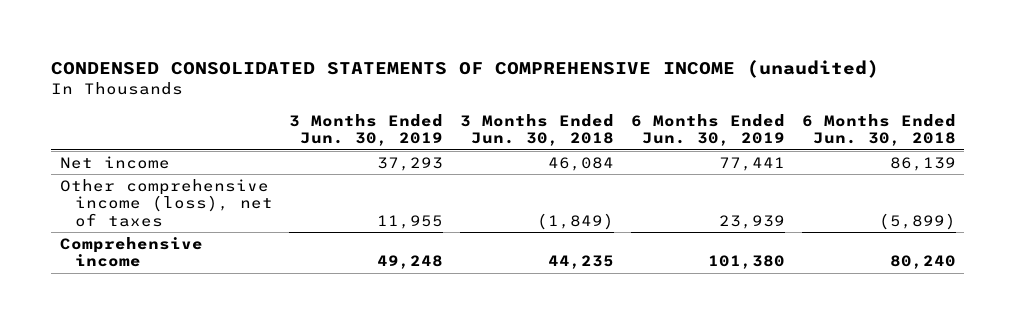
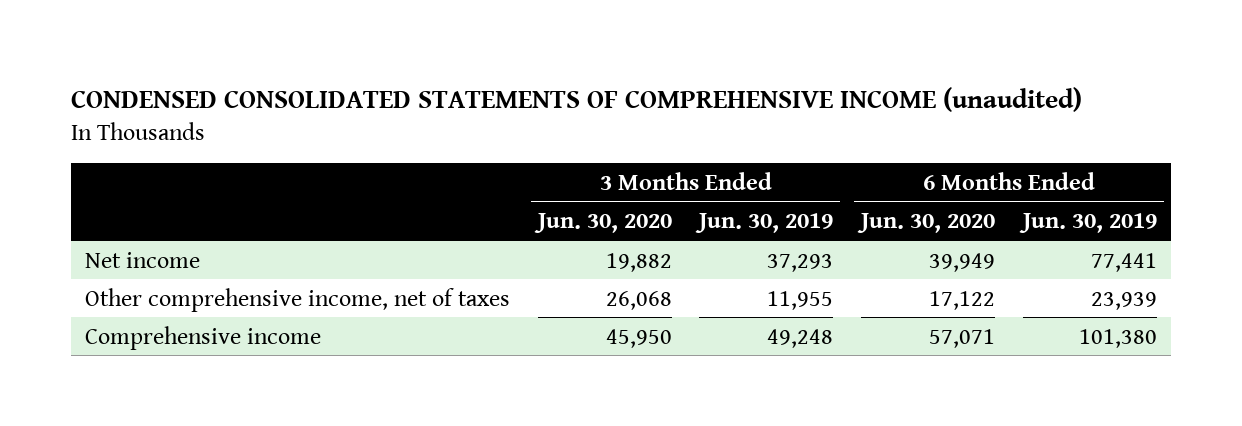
- | 3 Months Ended Jun. 30, 2019 | 3 Months Ended Jun. 30, 2018 | 6 Months Ended Jun. 30, 2019 | 6 Months Ended Jun. 30, 2018
+ | 3 Months Ended Jun. 30, 2020 | 3 Months Ended Jun. 30, 2019 | 6 Months Ended Jun. 30, 2020 | 6 Months Ended Jun. 30, 2019
- Other comprehensive income (loss), net of taxes | 11,955 | (1,849) | 23,939 | (5,899)
+ Other comprehensive income, net of taxes | 26,068 | 11,955 | 17,122 | 23,939

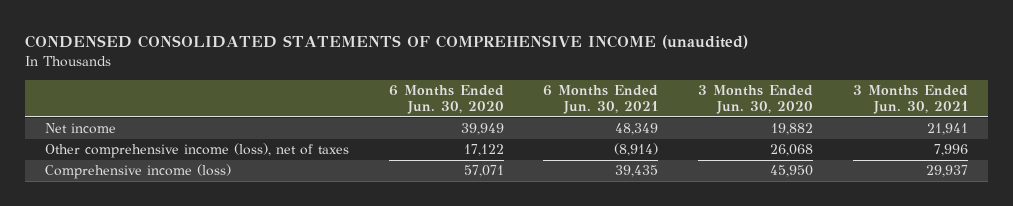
- | 3 Months Ended Jun. 30, 2020 | 3 Months Ended Jun. 30, 2019 | 6 Months Ended Jun. 30, 2020 | 6 Months Ended Jun. 30, 2019
+ | 6 Months Ended Jun. 30, 2020 | 6 Months Ended Jun. 30, 2021 | 3 Months Ended Jun. 30, 2020 | 3 Months Ended Jun. 30, 2021
- Other comprehensive income, net of taxes | 26,068 | 11,955 | 17,122 | 23,939
- Comprehensive income | 45,950 | 49,248 | 57,071 | 101,380
+ Other comprehensive income (loss), net of taxes | 17,122 | (8,914) | 26,068 | 7,996
+ Comprehensive income (loss) | 57,071 | 39,435 | 45,950 | 29,937

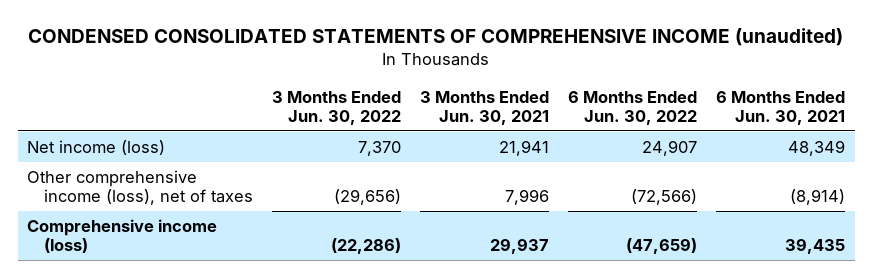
- | 6 Months Ended Jun. 30, 2020 | 6 Months Ended Jun. 30, 2021 | 3 Months Ended Jun. 30, 2020 | 3 Months Ended Jun. 30, 2021
+ | 3 Months Ended Jun. 30, 2022 | 3 Months Ended Jun. 30, 2021 | 6 Months Ended Jun. 30, 2022 | 6 Months Ended Jun. 30, 2021
- Net income | 39,949 | 48,349 | 19,882 | 21,941
+ Net income (loss) | 7,370 | 21,941 | 24,907 | 48,349

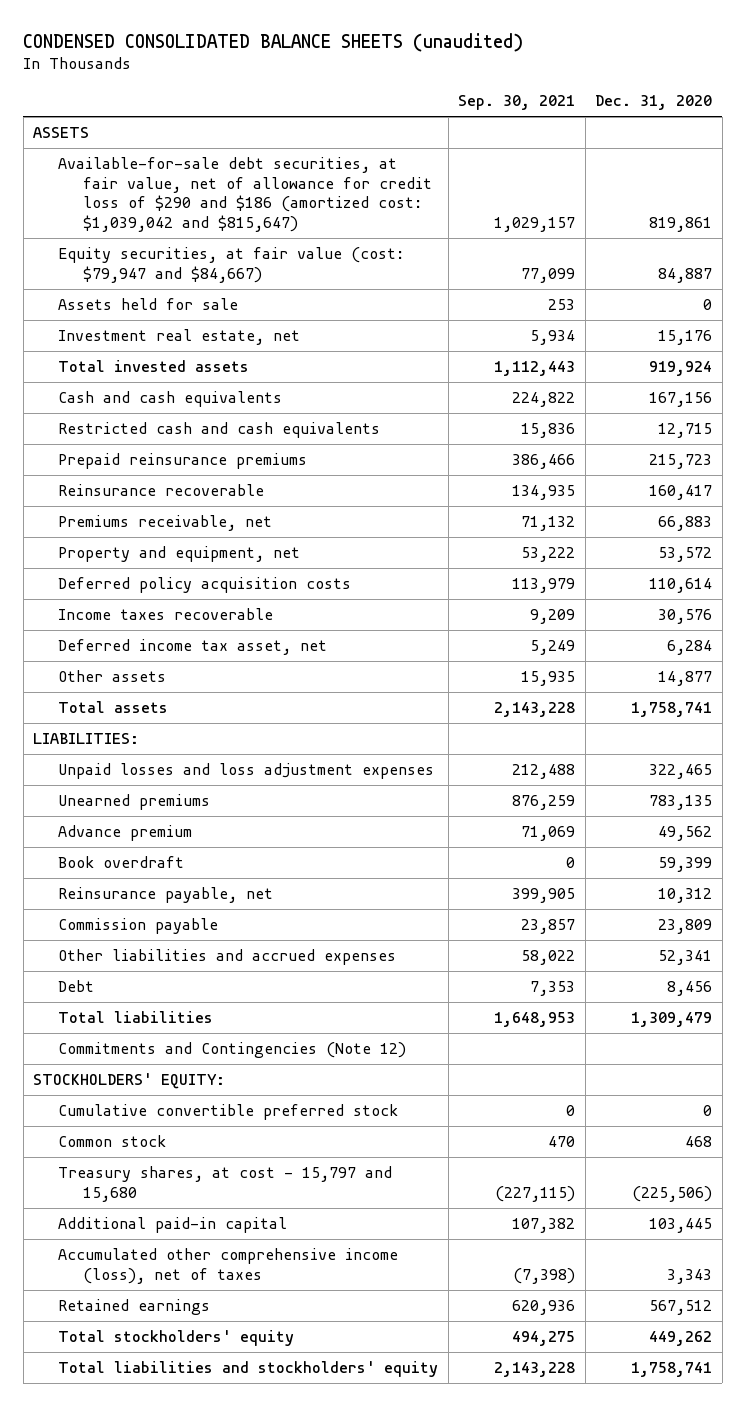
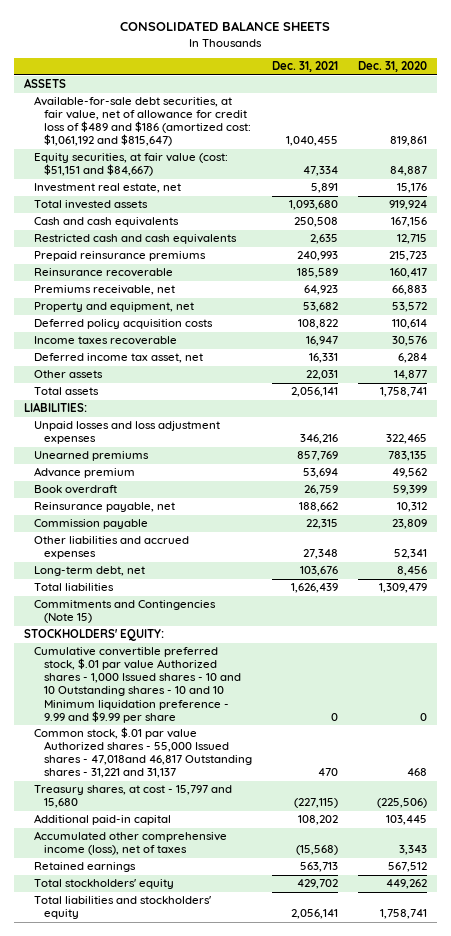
- CONDENSED CONSOLIDATED BALANCE SHEETS (unaudited)
+ CONSOLIDATED BALANCE SHEETS
- | Sep. 30, 2021 | Dec. 31, 2020
+ | Dec. 31, 2021 | Dec. 31, 2020
- Available-for-sale debt securities, at fair value, net of allowance for credit loss of $290 and $186 (amortized cost: $1,039,042 and $815,647) | 1,029,157 | 819,861
- Equity securities, at fair value (cost: $79,947 and $84,667) | 77,099 | 84,887
- Assets held for sale | 253 | 0
+ Available-for-sale debt securities, at fair value, net of allowance for credit loss of $489 and $186 (amortized cost: $1,061,192 and $815,647) | 1,040,455 | 819,861
+ Equity securities, at fair value (cost: $51,151 and $84,667) | 47,334 | 84,887
- Debt | 7,353 | 8,456
+ Long-term debt, net | 103,676 | 8,456
- Commitments and Contingencies (Note 12)
+ Commitments and Contingencies (Note 15)
- Cumulative convertible preferred stock | 0 | 0
- Common stock | 470 | 468
+ Cumulative convertible preferred stock, $.01 par value Authorized shares - 1,000 Issued shares - 10 and 10 Outstanding shares - 10 and 10 Minimum liquidation preference - 9.99 and $9.99 per share | 0 | 0
+ Common stock, $.01 par value Authorized shares - 55,000 Issued shares - 47,018and 46,817 Outstanding shares - 31,221 and 31,137 | 470 | 468

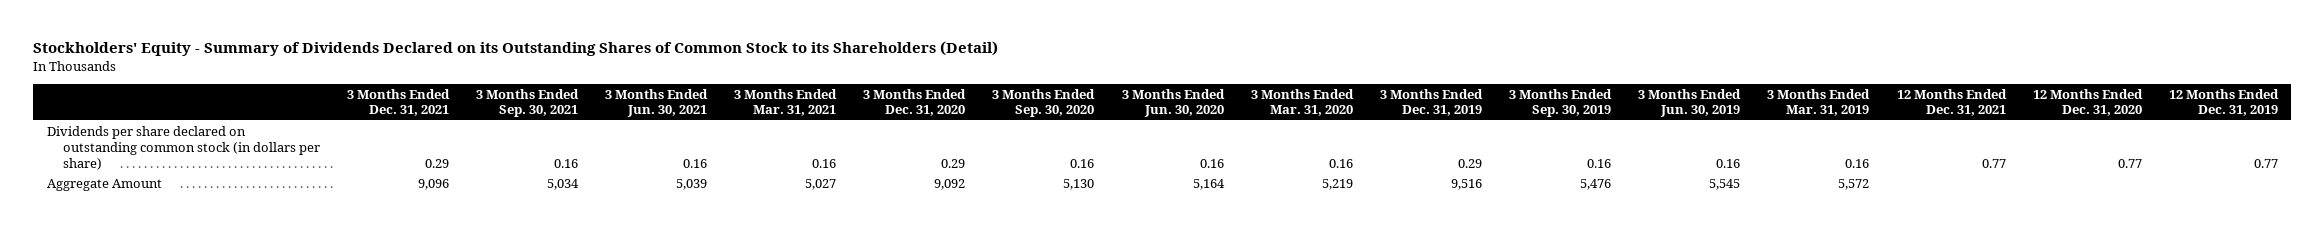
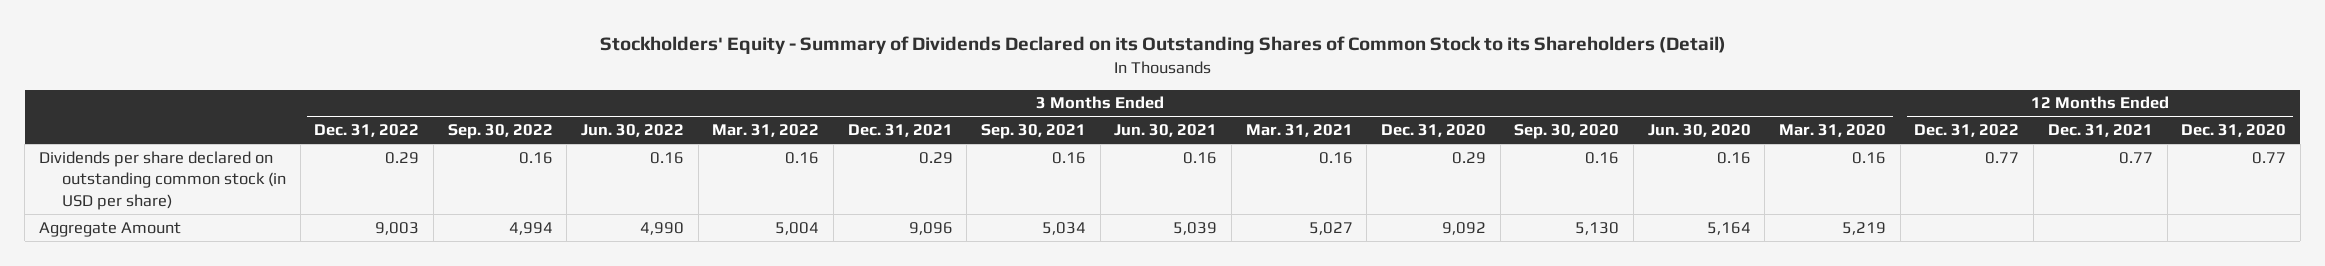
- | 3 Months Ended Dec. 31, 2021 | 3 Months Ended Sep. 30, 2021 | 3 Months Ended Jun. 30, 2021 | 3 Months Ended Mar. 31, 2021 | 3 Months Ended Dec. 31, 2020 | 3 Months Ended Sep. 30, 2020 | 3 Months Ended Jun. 30, 2020 | 3 Months Ended Mar. 31, 2020 | 3 Months Ended Dec. 31, 2019 | 3 Months Ended Sep. 30, 2019 | 3 Months Ended Jun. 30, 2019 | 3 Months Ended Mar. 31, 2019 | 12 Months Ended Dec. 31, 2021 | 12 Months Ended Dec. 31, 2020 | 12 Months Ended Dec. 31, 2019
+ | 3 Months Ended Dec. 31, 2022 | 3 Months Ended Sep. 30, 2022 | 3 Months Ended Jun. 30, 2022 | 3 Months Ended Mar. 31, 2022 | 3 Months Ended Dec. 31, 2021 | 3 Months Ended Sep. 30, 2021 | 3 Months Ended Jun. 30, 2021 | 3 Months Ended Mar. 31, 2021 | 3 Months Ended Dec. 31, 2020 | 3 Months Ended Sep. 30, 2020 | 3 Months Ended Jun. 30, 2020 | 3 Months Ended Mar. 31, 2020 | 12 Months Ended Dec. 31, 2022 | 12 Months Ended Dec. 31, 2021 | 12 Months Ended Dec. 31, 2020
- Dividends per share declared on outstanding common stock (in dollars per share) | 0.29 | 0.16 | 0.16 | 0.16 | 0.29 | 0.16 | 0.16 | 0.16 | 0.29 | 0.16 | 0.16 | 0.16 | 0.77 | 0.77 | 0.77
+ Dividends per share declared on outstanding common stock (in USD per share) | 0.29 | 0.16 | 0.16 | 0.16 | 0.29 | 0.16 | 0.16 | 0.16 | 0.29 | 0.16 | 0.16 | 0.16 | 0.77 | 0.77 | 0.77

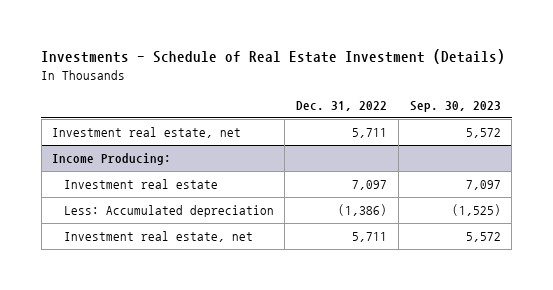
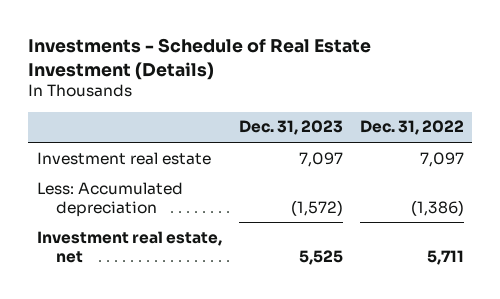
- | Dec. 31, 2022 | Sep. 30, 2023
+ | Dec. 31, 2023 | Dec. 31, 2022
- Investment real estate, net | 5,711 | 5,572
- Income Producing:

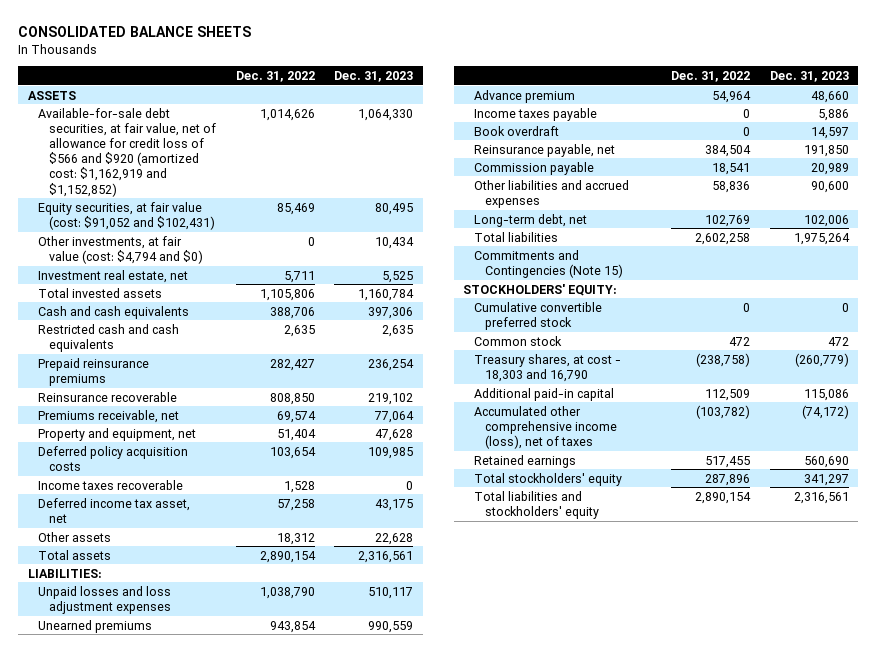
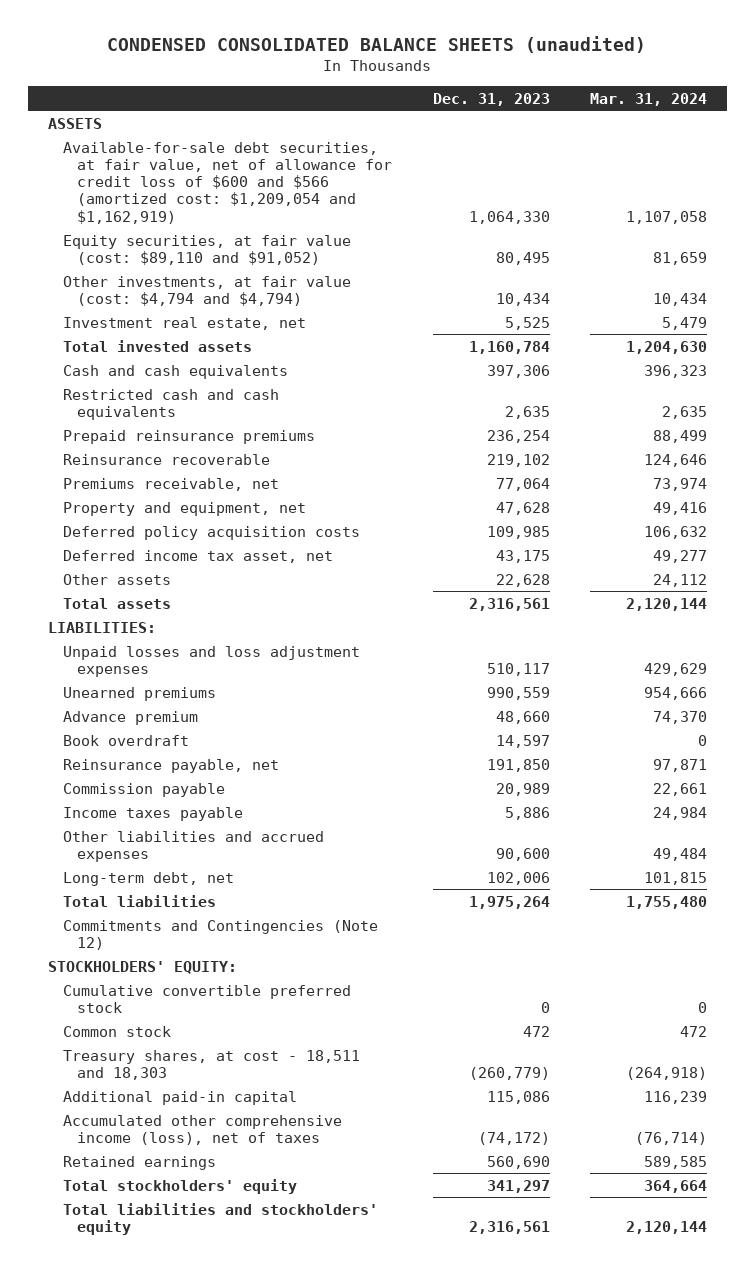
- CONSOLIDATED BALANCE SHEETS
+ CONDENSED CONSOLIDATED BALANCE SHEETS (unaudited)
- | Dec. 31, 2022 | Dec. 31, 2023
+ | Dec. 31, 2023 | Mar. 31, 2024
- Available-for-sale debt securities, at fair value, net of allowance for credit loss of $566 and $920 (amortized cost: $1,162,919 and $1,152,852) | 1,014,626 | 1,064,330
- Equity securities, at fair value (cost: $91,052 and $102,431) | 85,469 | 80,495
- Other investments, at fair value (cost: $4,794 and $0) | 0 | 10,434
+ Available-for-sale debt securities, at fair value, net of allowance for credit loss of $600 and $566 (amortized cost: $1,209,054 and $1,162,919) | 1,064,330 | 1,107,058
+ Equity securities, at fair value (cost: $89,110 and $91,052) | 80,495 | 81,659
+ Other investments, at fair value (cost: $4,794 and $4,794) | 10,434 | 10,434
- Income taxes recoverable | 1,528 | 0
moved down: Income taxes payable | 5,886 | 24,984
- Commitments and Contingencies (Note 15)
+ Commitments and Contingencies (Note 12)
- Treasury shares, at cost - 18,303 and 16,790 | (238,758) | (260,779)
+ Treasury shares, at cost - 18,511 and 18,303 | (260,779) | (264,918)

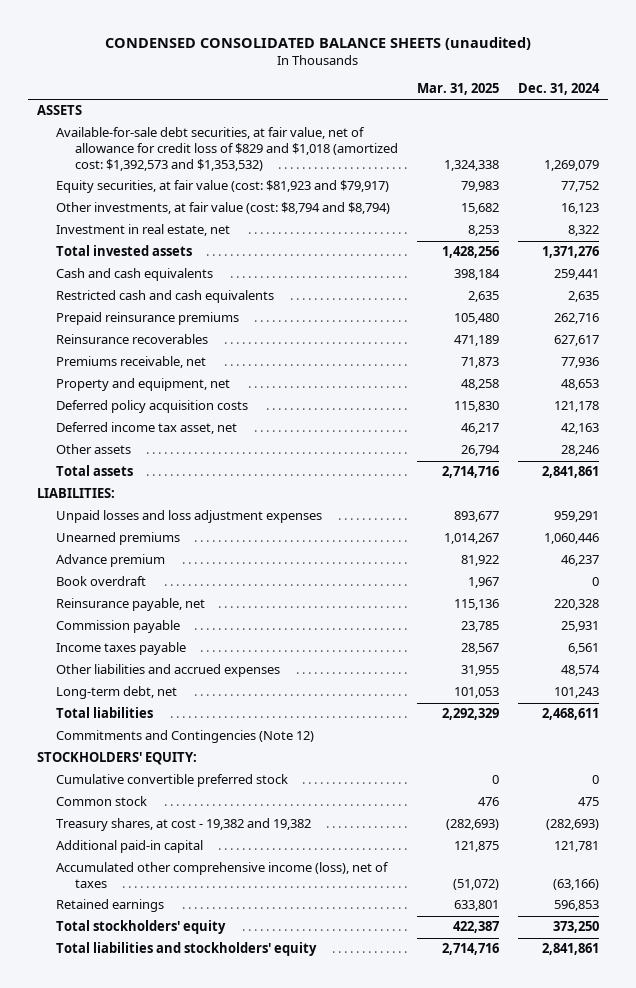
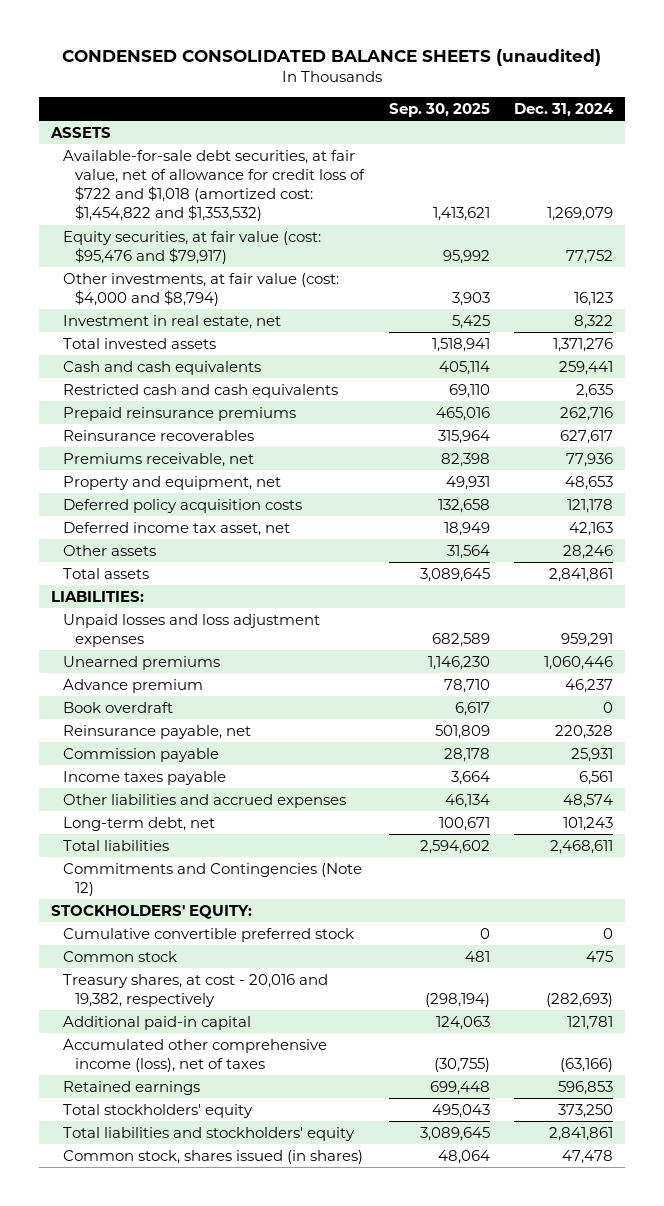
- | Mar. 31, 2025 | Dec. 31, 2024
+ | Sep. 30, 2025 | Dec. 31, 2024
- Available-for-sale debt securities, at fair value, net of allowance for credit loss of $829 and $1,018 (amortized cost: $1,392,573 and $1,353,532) | 1,324,338 | 1,269,079
- Equity securities, at fair value (cost: $81,923 and $79,917) | 79,983 | 77,752
- Other investments, at fair value (cost: $8,794 and $8,794) | 15,682 | 16,123
+ Available-for-sale debt securities, at fair value, net of allowance for credit loss of $722 and $1,018 (amortized cost: $1,454,822 and $1,353,532) | 1,413,621 | 1,269,079
+ Equity securities, at fair value (cost: $95,476 and $79,917) | 95,992 | 77,752
+ Other investments, at fair value (cost: $4,000 and $8,794) | 3,903 | 16,123
- Treasury shares, at cost - 19,382 and 19,382 | (282,693) | (282,693)
+ Treasury shares, at cost - 20,016 and 19,382, respectively | (298,194) | (282,693)
+ Common stock, shares issued (in shares) | 48,064 | 47,478

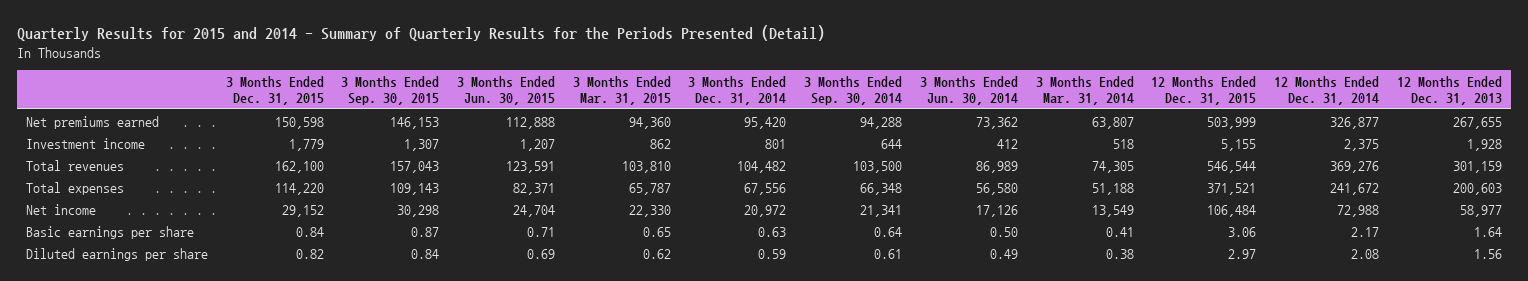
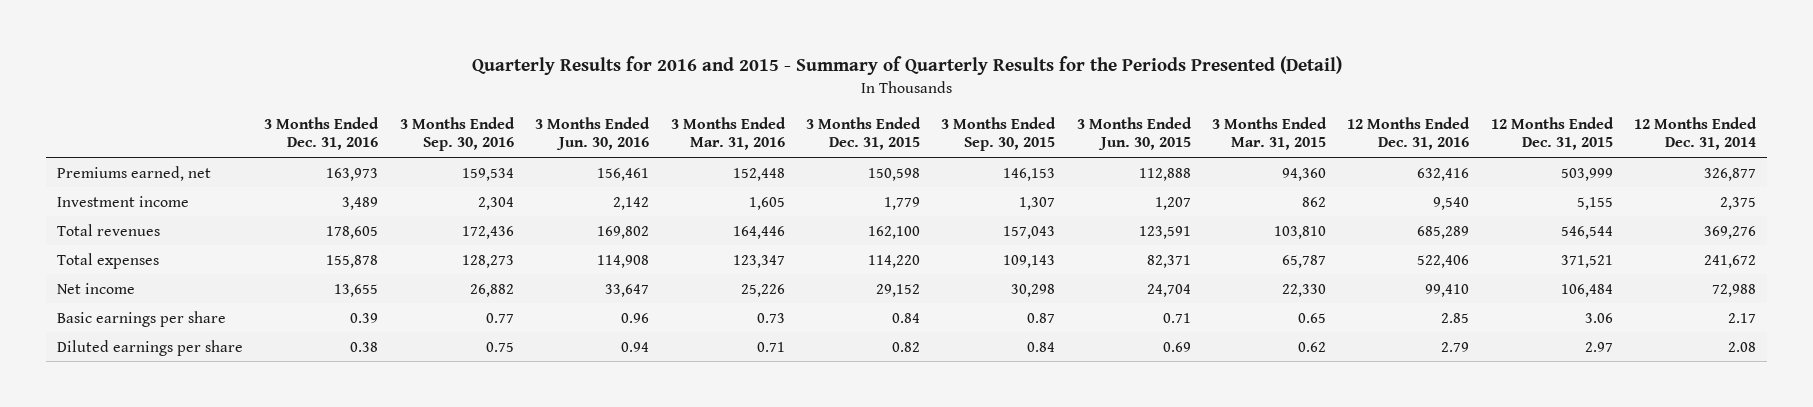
- Quarterly Results for 2015 and 2014 - Summary of Quarterly Results for the Periods Presented (Detail)
+ Quarterly Results for 2016 and 2015 - Summary of Quarterly Results for the Periods Presented (Detail)
- | 3 Months Ended Dec. 31, 2015 | 3 Months Ended Sep. 30, 2015 | 3 Months Ended Jun. 30, 2015 | 3 Months Ended Mar. 31, 2015 | 3 Months Ended Dec. 31, 2014 | 3 Months Ended Sep. 30, 2014 | 3 Months Ended Jun. 30, 2014 | 3 Months Ended Mar. 31, 2014 | 12 Months Ended Dec. 31, 2015 | 12 Months Ended Dec. 31, 2014 | 12 Months Ended Dec. 31, 2013
+ | 3 Months Ended Dec. 31, 2016 | 3 Months Ended Sep. 30, 2016 | 3 Months Ended Jun. 30, 2016 | 3 Months Ended Mar. 31, 2016 | 3 Months Ended Dec. 31, 2015 | 3 Months Ended Sep. 30, 2015 | 3 Months Ended Jun. 30, 2015 | 3 Months Ended Mar. 31, 2015 | 12 Months Ended Dec. 31, 2016 | 12 Months Ended Dec. 31, 2015 | 12 Months Ended Dec. 31, 2014
- Net premiums earned | 150,598 | 146,153 | 112,888 | 94,360 | 95,420 | 94,288 | 73,362 | 63,807 | 503,999 | 326,877 | 267,655
+ Premiums earned, net | 163,973 | 159,534 | 156,461 | 152,448 | 150,598 | 146,153 | 112,888 | 94,360 | 632,416 | 503,999 | 326,877

